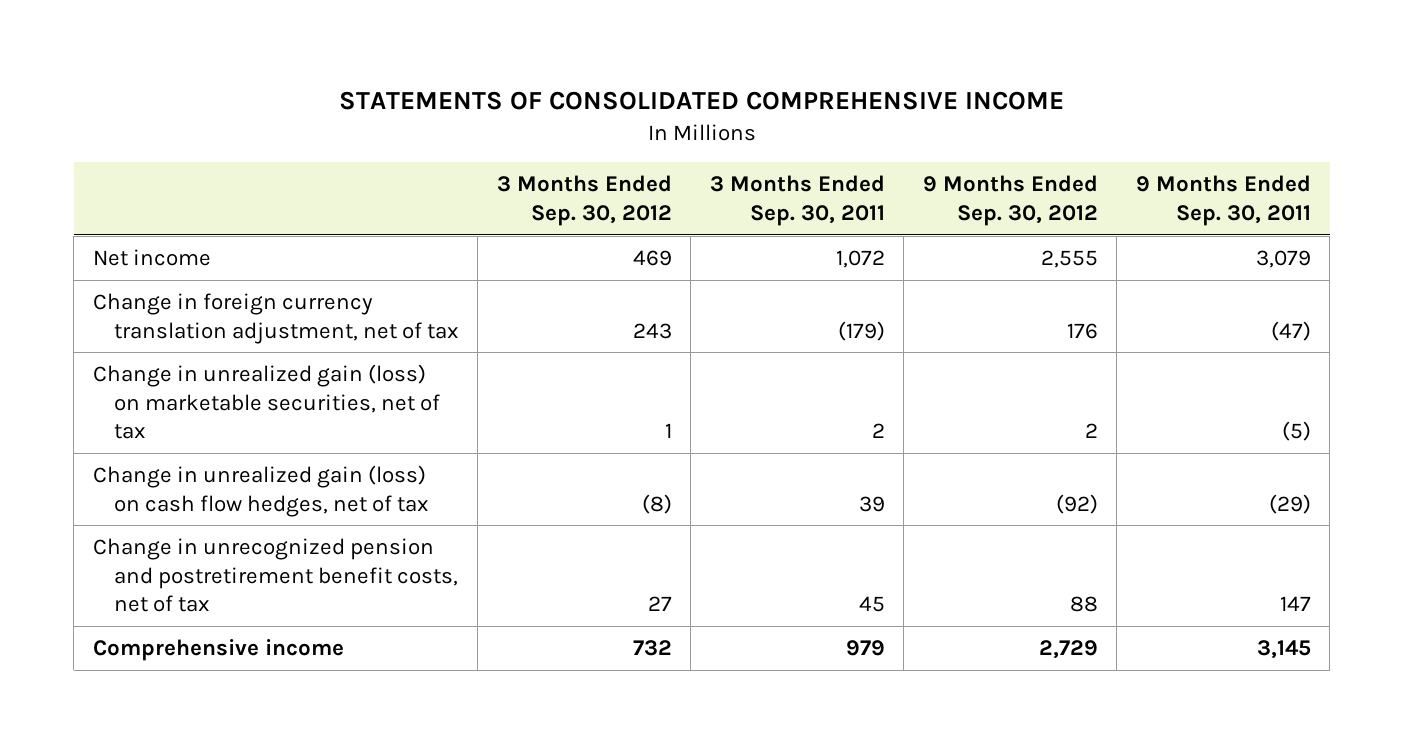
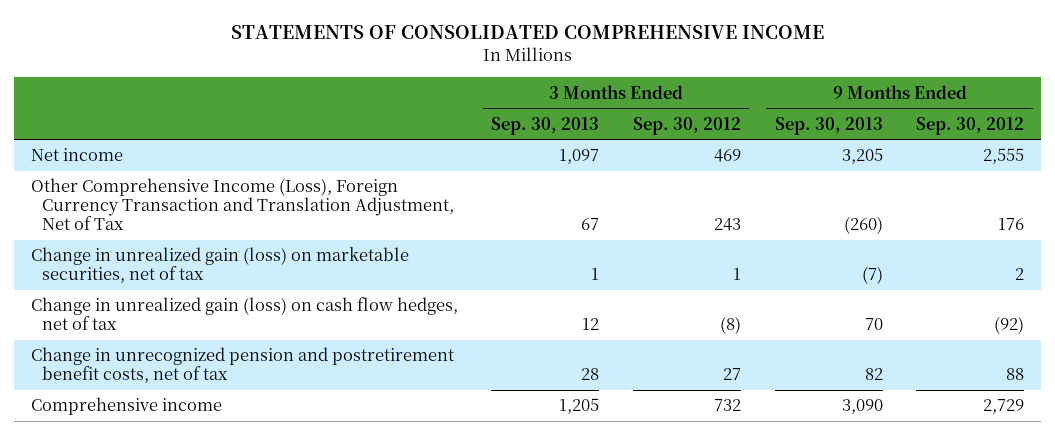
- | 3 Months Ended Sep. 30, 2012 | 3 Months Ended Sep. 30, 2011 | 9 Months Ended Sep. 30, 2012 | 9 Months Ended Sep. 30, 2011
+ | 3 Months Ended Sep. 30, 2013 | 3 Months Ended Sep. 30, 2012 | 9 Months Ended Sep. 30, 2013 | 9 Months Ended Sep. 30, 2012
- Change in foreign currency translation adjustment, net of tax | 243 | (179) | 176 | (47)
+ Other Comprehensive Income (Loss), Foreign Currency Transaction and Translation Adjustment, Net of Tax | 67 | 243 | (260) | 176

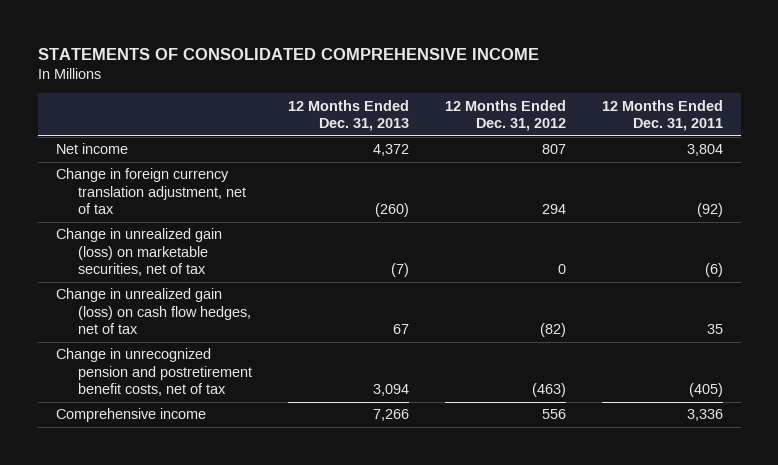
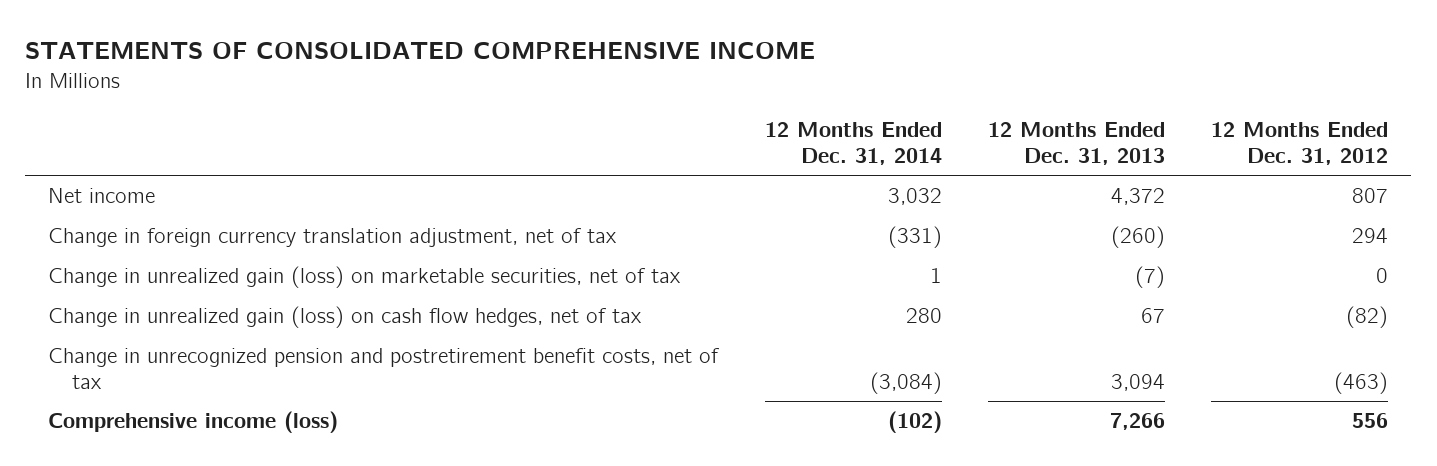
- | 12 Months Ended Dec. 31, 2013 | 12 Months Ended Dec. 31, 2012 | 12 Months Ended Dec. 31, 2011
+ | 12 Months Ended Dec. 31, 2014 | 12 Months Ended Dec. 31, 2013 | 12 Months Ended Dec. 31, 2012
- Comprehensive income | 7,266 | 556 | 3,336
+ Comprehensive income (loss) | (102) | 7,266 | 556

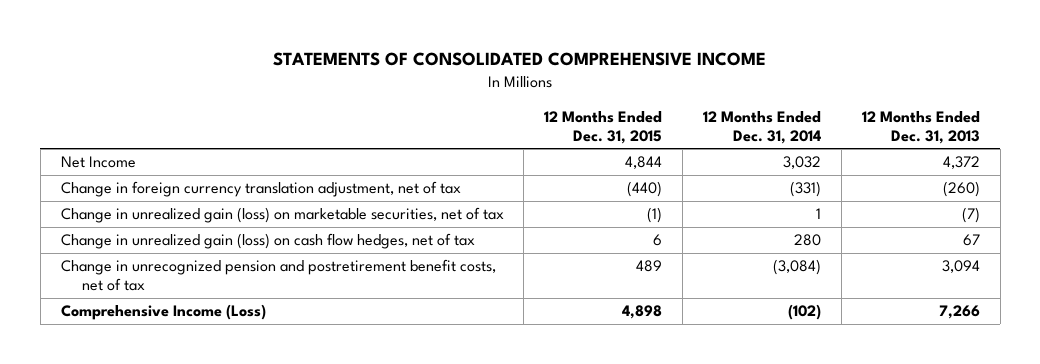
- | 12 Months Ended Dec. 31, 2014 | 12 Months Ended Dec. 31, 2013 | 12 Months Ended Dec. 31, 2012
+ | 12 Months Ended Dec. 31, 2015 | 12 Months Ended Dec. 31, 2014 | 12 Months Ended Dec. 31, 2013
- Net income | 3,032 | 4,372 | 807
+ Net Income | 4,844 | 3,032 | 4,372
- Comprehensive income (loss) | (102) | 7,266 | 556
+ Comprehensive Income (Loss) | 4,898 | (102) | 7,266

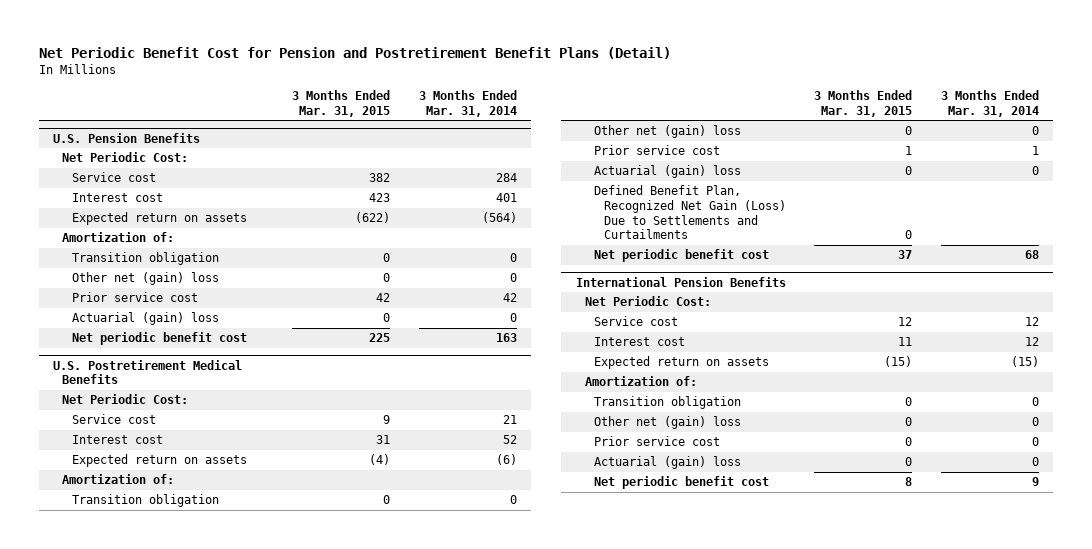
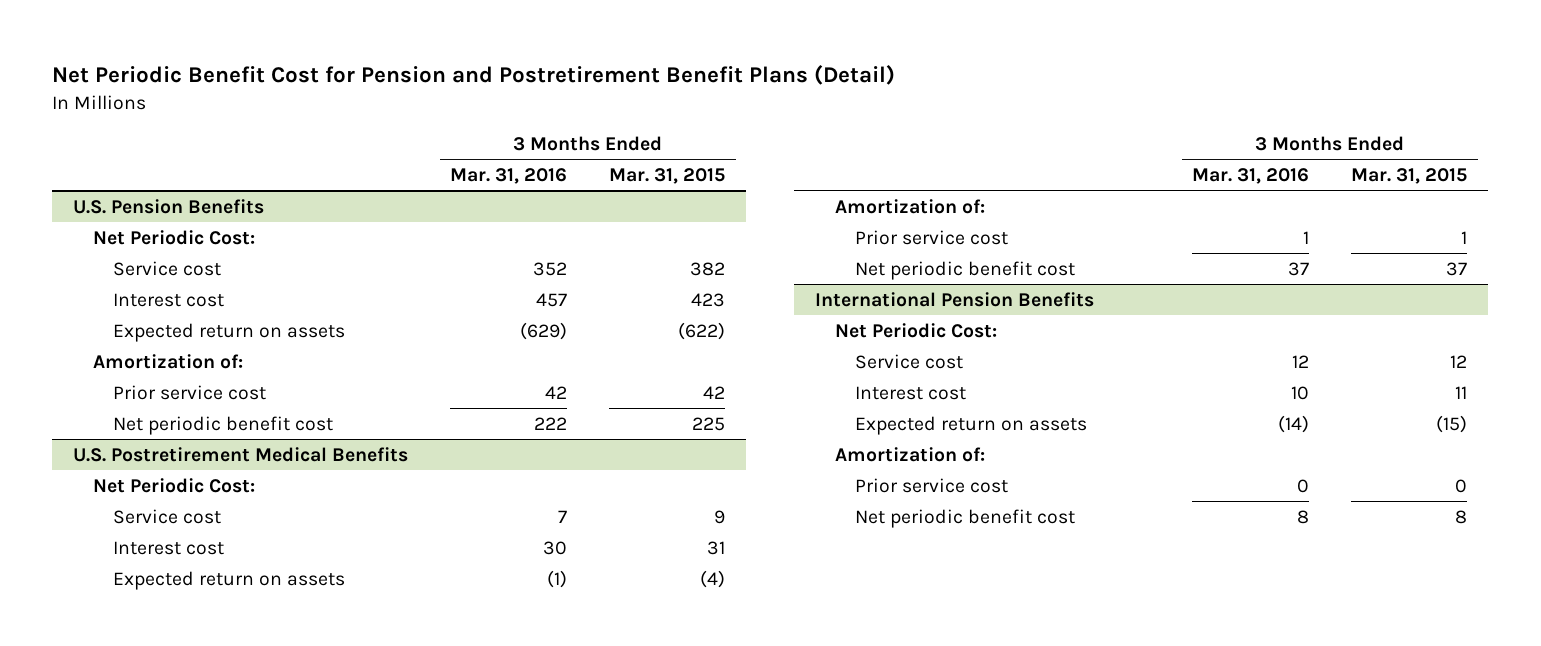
- | 3 Months Ended Mar. 31, 2015 | 3 Months Ended Mar. 31, 2014
+ | 3 Months Ended Mar. 31, 2016 | 3 Months Ended Mar. 31, 2015
@ U.S. Pension Benefits
- Transition obligation | 0 | 0
- Other net (gain) loss | 0 | 0
- Actuarial (gain) loss | 0 | 0
@ U.S. Postretirement Medical Benefits
- Transition obligation | 0 | 0
- Other net (gain) loss | 0 | 0
- Actuarial (gain) loss | 0 | 0
- Defined Benefit Plan, Recognized Net Gain (Loss) Due to Settlements and Curtailments | 0 |
@ International Pension Benefits
- Transition obligation | 0 | 0
- Other net (gain) loss | 0 | 0
- Actuarial (gain) loss | 0 | 0

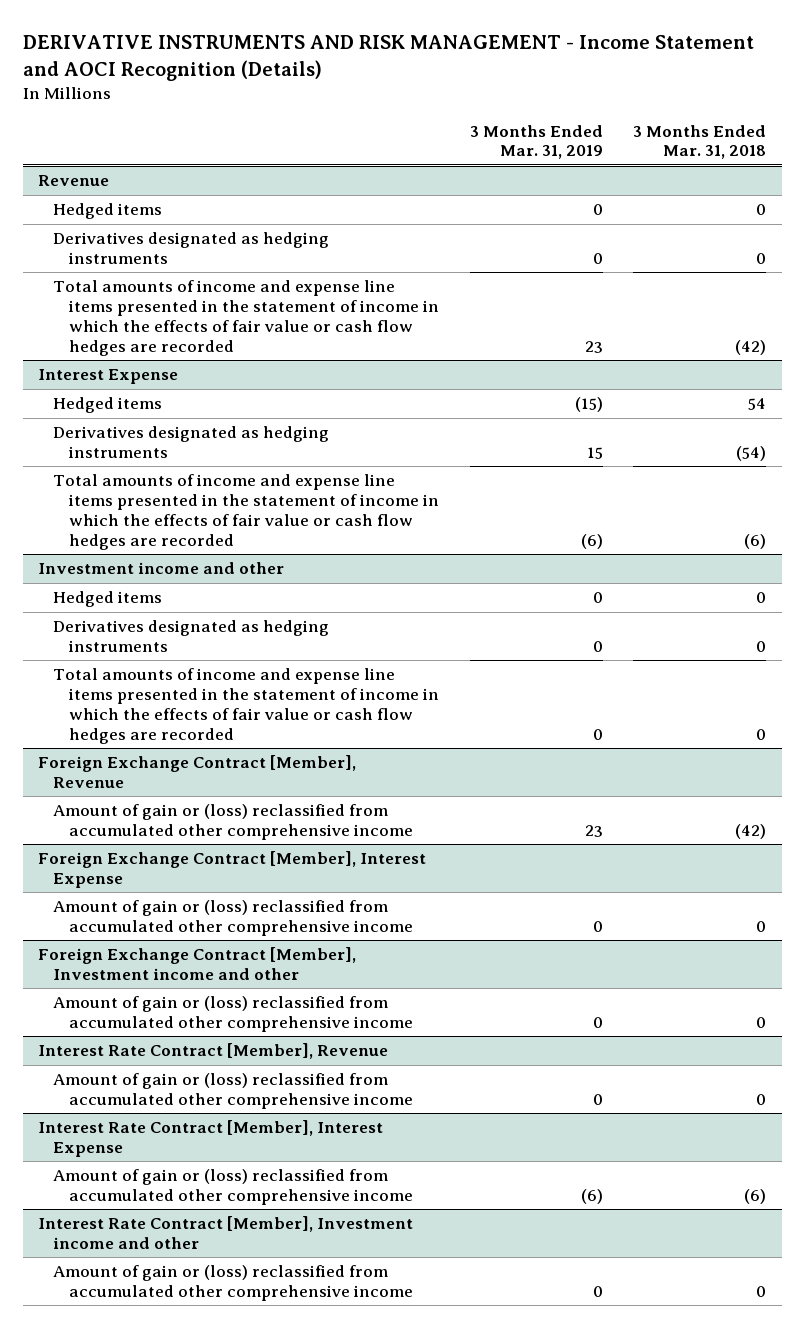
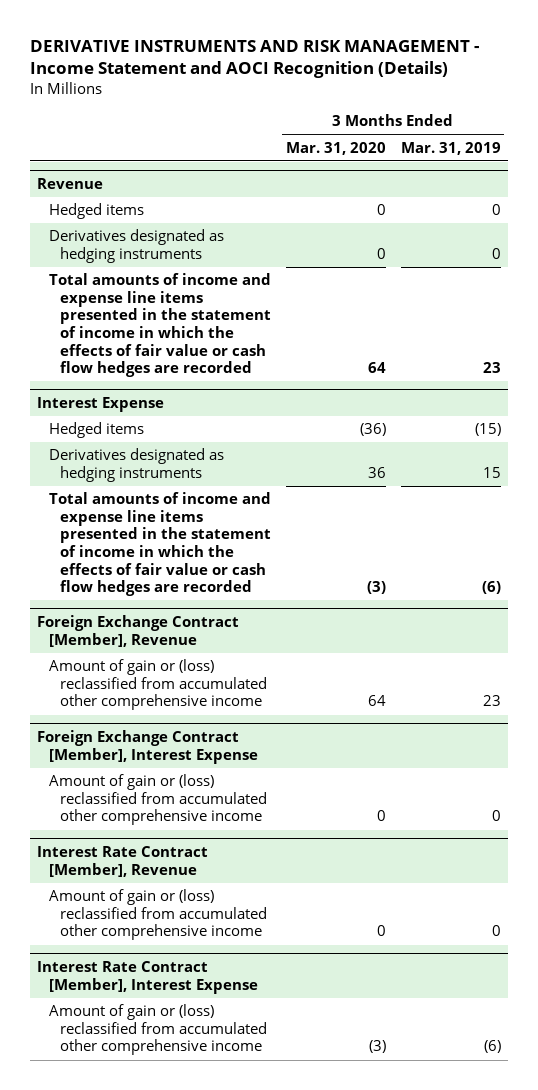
- | 3 Months Ended Mar. 31, 2019 | 3 Months Ended Mar. 31, 2018
+ | 3 Months Ended Mar. 31, 2020 | 3 Months Ended Mar. 31, 2019
- Investment income and other
- Hedged items | 0 | 0
- Derivatives designated as hedging instruments | 0 | 0
- Total amounts of income and expense line items presented in the statement of income in which the effects of fair value or cash flow hedges are recorded | 0 | 0
- Foreign Exchange Contract [Member], Investment income and other
- Amount of gain or (loss) reclassified from accumulated other comprehensive income | 0 | 0
- Interest Rate Contract [Member], Investment income and other
- Amount of gain or (loss) reclassified from accumulated other comprehensive income | 0 | 0

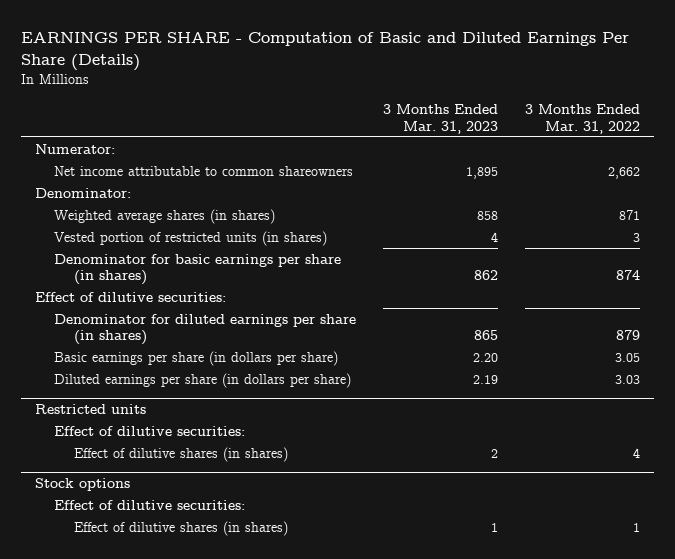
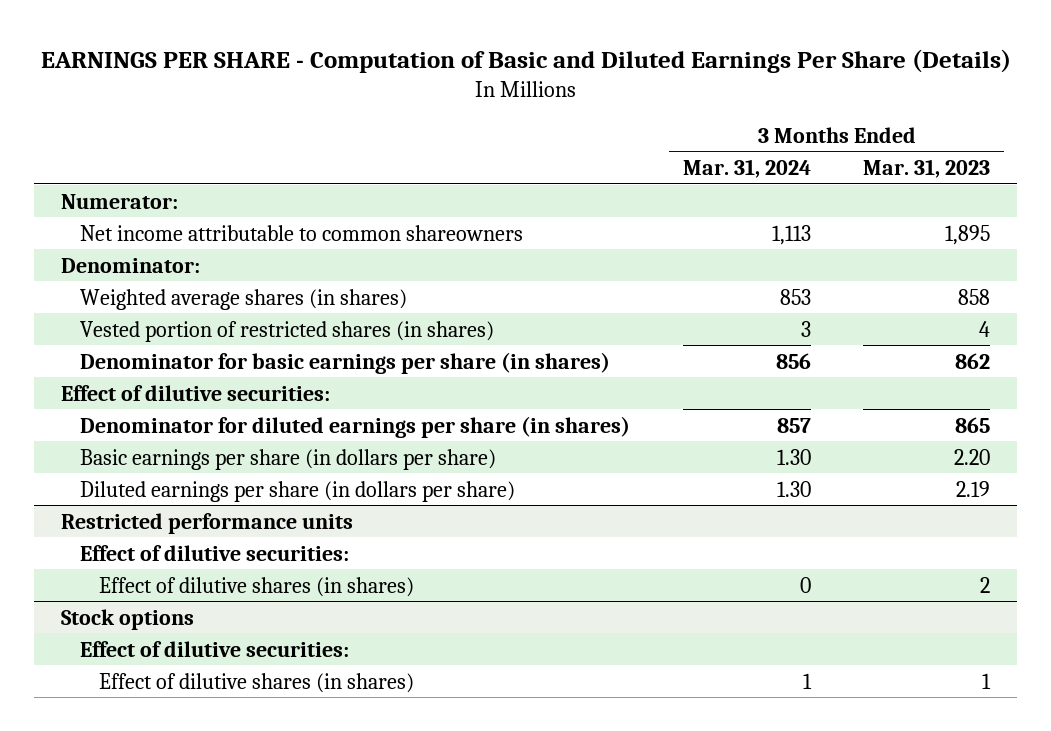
- | 3 Months Ended Mar. 31, 2023 | 3 Months Ended Mar. 31, 2022
+ | 3 Months Ended Mar. 31, 2024 | 3 Months Ended Mar. 31, 2023
- Vested portion of restricted units (in shares) | 4 | 3
+ Vested portion of restricted shares (in shares) | 3 | 4
- Restricted units
+ Restricted performance units

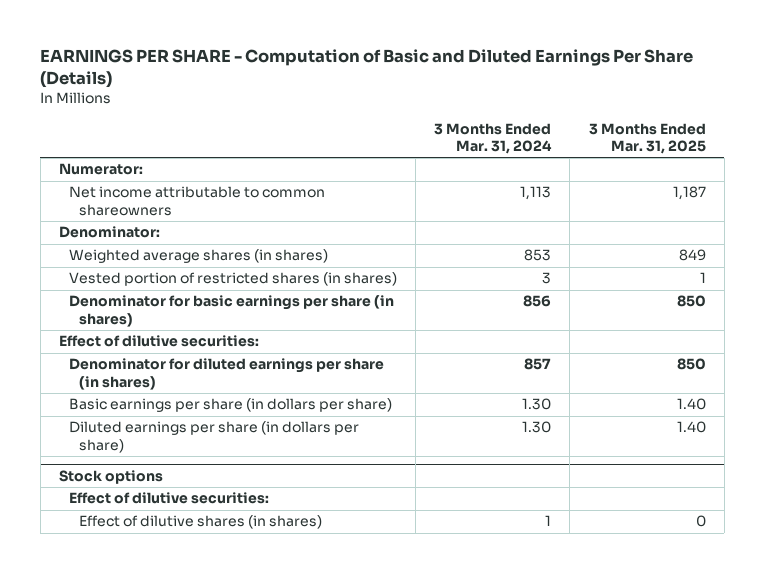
- | 3 Months Ended Mar. 31, 2024 | 3 Months Ended Mar. 31, 2023
+ | 3 Months Ended Mar. 31, 2024 | 3 Months Ended Mar. 31, 2025
- Restricted performance units
- Effect of dilutive securities:
- Effect of dilutive shares (in shares) | 0 | 2

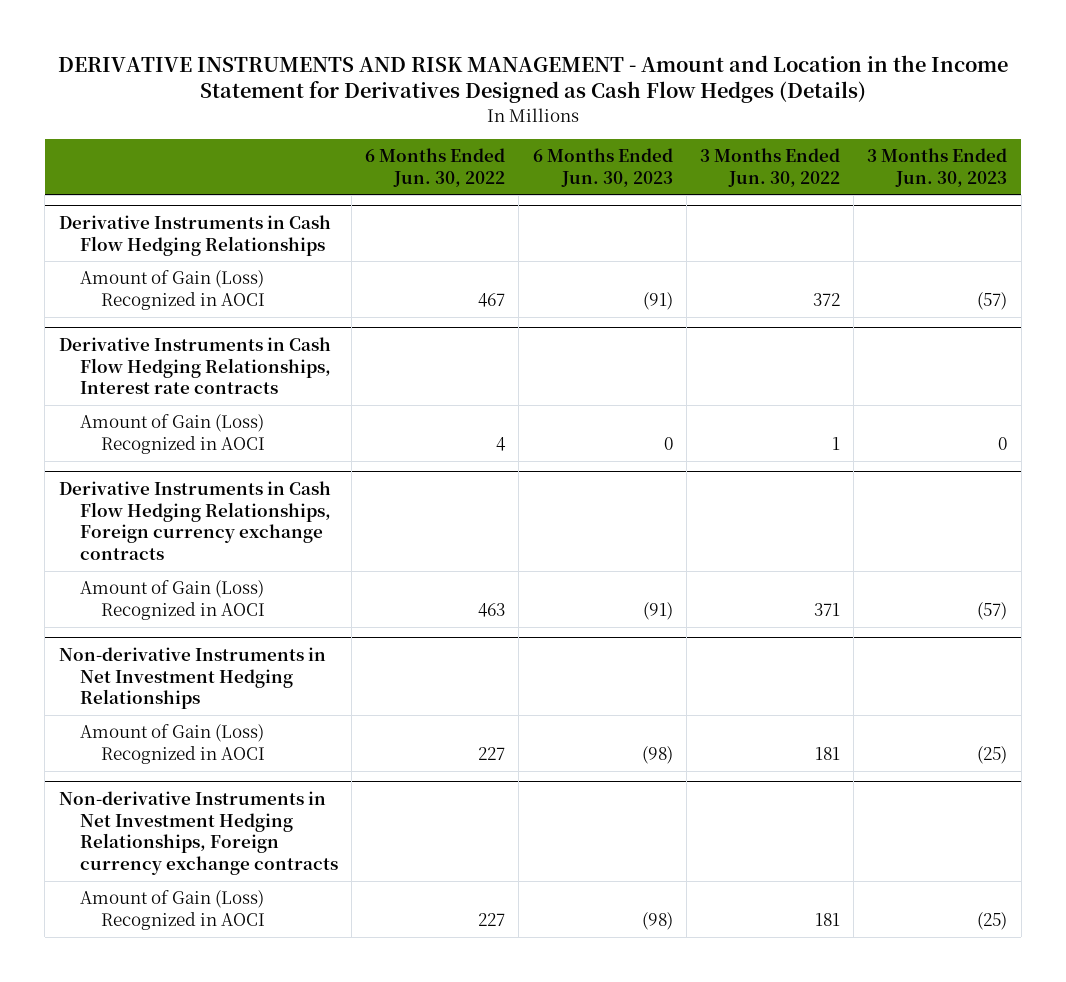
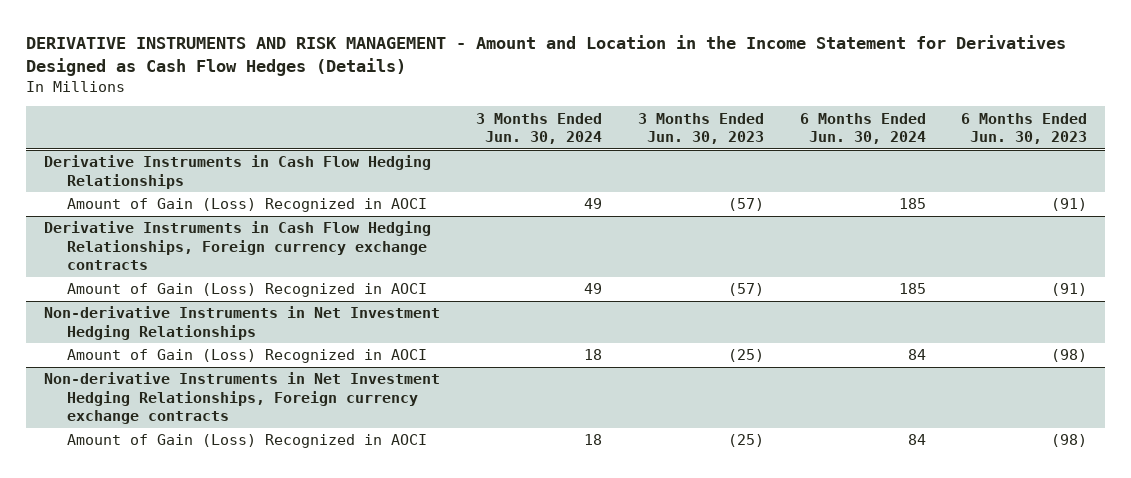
- | 6 Months Ended Jun. 30, 2022 | 6 Months Ended Jun. 30, 2023 | 3 Months Ended Jun. 30, 2022 | 3 Months Ended Jun. 30, 2023
+ | 3 Months Ended Jun. 30, 2024 | 3 Months Ended Jun. 30, 2023 | 6 Months Ended Jun. 30, 2024 | 6 Months Ended Jun. 30, 2023
- Derivative Instruments in Cash Flow Hedging Relationships, Interest rate contracts
- Amount of Gain (Loss) Recognized in AOCI | 4 | 0 | 1 | 0

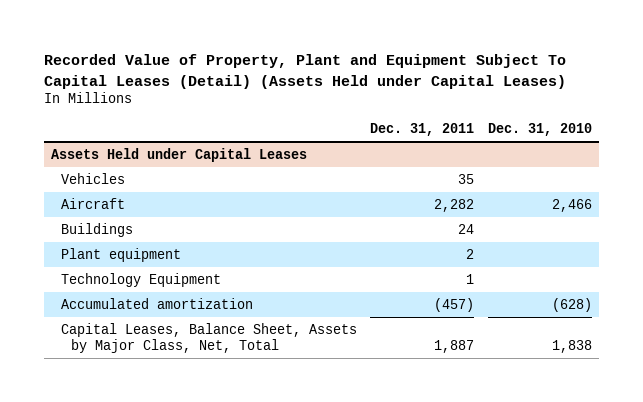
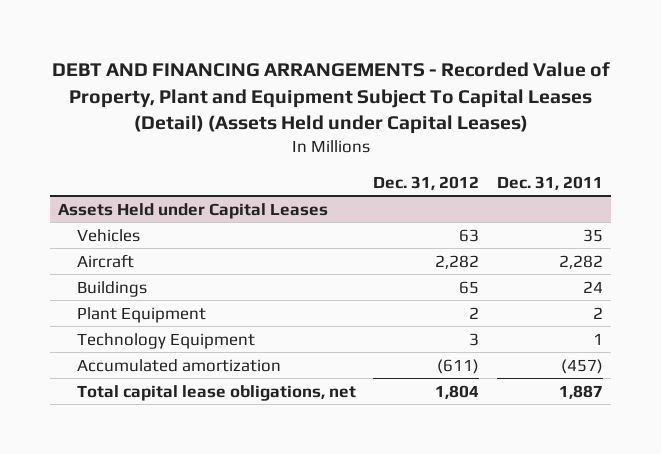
- Recorded Value of Property, Plant and Equipment Subject To Capital Leases (Detail) (Assets Held under Capital Leases)
+ DEBT AND FINANCING ARRANGEMENTS - Recorded Value of Property, Plant and Equipment Subject To Capital Leases (Detail) (Assets Held under Capital Leases)
- | Dec. 31, 2011 | Dec. 31, 2010
+ | Dec. 31, 2012 | Dec. 31, 2011
@ Assets Held under Capital Leases
- Plant equipment | 2 |
+ Plant Equipment | 2 | 2
- Capital Leases, Balance Sheet, Assets by Major Class, Net, Total | 1,887 | 1,838
+ Total capital lease obligations, net | 1,804 | 1,887

